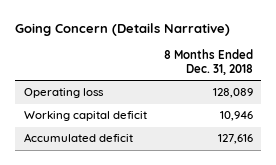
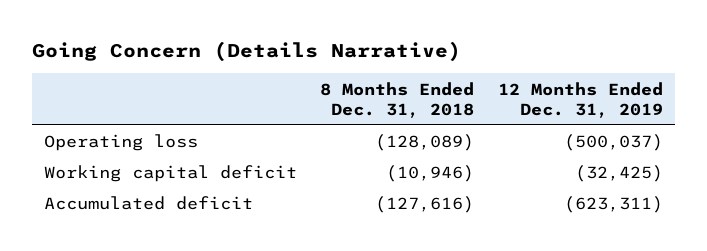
- | 8 Months Ended Dec. 31, 2018
+ | 8 Months Ended Dec. 31, 2018 | 12 Months Ended Dec. 31, 2019
- Operating loss | 128,089
- Working capital deficit | 10,946
- Accumulated deficit | 127,616
+ Operating loss | (128,089) | (500,037)
+ Working capital deficit | (10,946) | (32,425)
+ Accumulated deficit | (127,616) | (623,311)

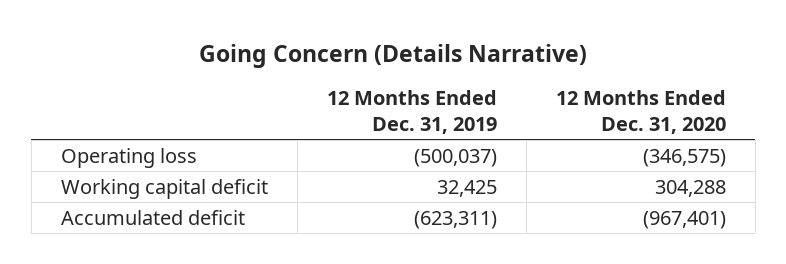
- | 8 Months Ended Dec. 31, 2018 | 12 Months Ended Dec. 31, 2019
+ | 12 Months Ended Dec. 31, 2019 | 12 Months Ended Dec. 31, 2020
- Working capital deficit | (10,946) | (32,425)
+ Working capital deficit | 32,425 | 304,288

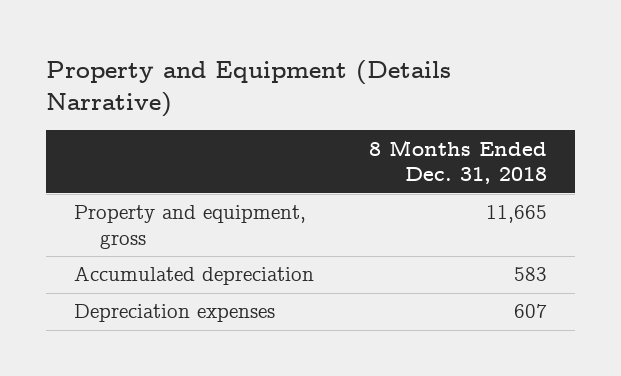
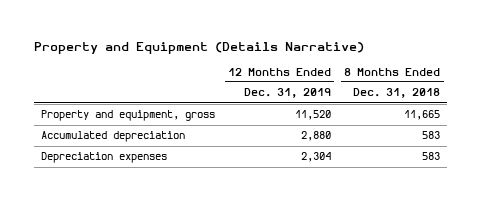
- | 8 Months Ended Dec. 31, 2018
+ | 12 Months Ended Dec. 31, 2019 | 8 Months Ended Dec. 31, 2018
- Depreciation expenses | 607
+ Depreciation expenses | 2,304 | 583

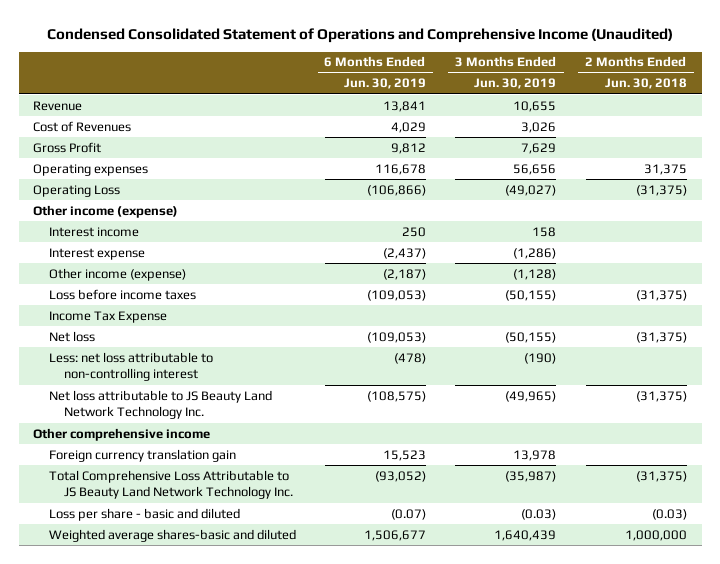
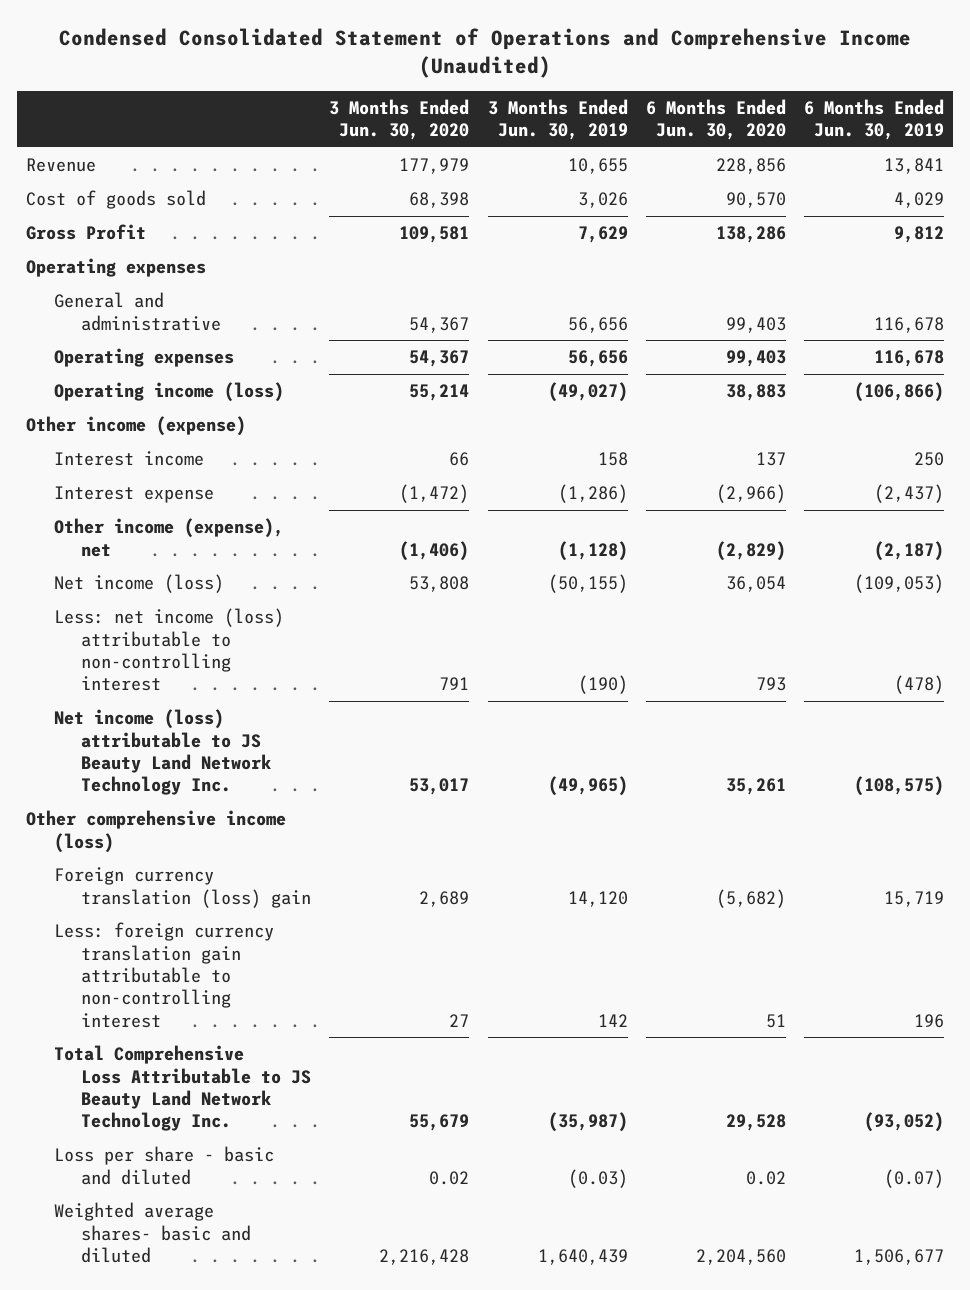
- | 6 Months Ended Jun. 30, 2019 | 3 Months Ended Jun. 30, 2019 | 2 Months Ended Jun. 30, 2018
+ | 3 Months Ended Jun. 30, 2020 | 3 Months Ended Jun. 30, 2019 | 6 Months Ended Jun. 30, 2020 | 6 Months Ended Jun. 30, 2019
- Cost of Revenues | 4,029 | 3,026 |
+ Cost of goods sold | 68,398 | 3,026 | 90,570 | 4,029
+ Operating expenses
+ General and administrative | 54,367 | 56,656 | 99,403 | 116,678
- Operating Loss | (106,866) | (49,027) | (31,375)
+ Operating income (loss) | 55,214 | (49,027) | 38,883 | (106,866)
- Other income (expense) | (2,187) | (1,128) |
- Loss before income taxes | (109,053) | (50,155) | (31,375)
- Income Tax Expense
- Net loss | (109,053) | (50,155) | (31,375)
- Less: net loss attributable to non-controlling interest | (478) | (190) |
- Net loss attributable to JS Beauty Land Network Technology Inc. | (108,575) | (49,965) | (31,375)
- Other comprehensive income
- Foreign currency translation gain | 15,523 | 13,978 |
+ Other income (expense), net | (1,406) | (1,128) | (2,829) | (2,187)
+ Net income (loss) | 53,808 | (50,155) | 36,054 | (109,053)
+ Less: net income (loss) attributable to non-controlling interest | 791 | (190) | 793 | (478)
+ Net income (loss) attributable to JS Beauty Land Network Technology Inc. | 53,017 | (49,965) | 35,261 | (108,575)
+ Other comprehensive income (loss)
+ Foreign currency translation (loss) gain | 2,689 | 14,120 | (5,682) | 15,719
+ Less: foreign currency translation gain attributable to non-controlling interest | 27 | 142 | 51 | 196
- Weighted average shares-basic and diluted | 1,506,677 | 1,640,439 | 1,000,000
+ Weighted average shares- basic and diluted | 2,216,428 | 1,640,439 | 2,204,560 | 1,506,677

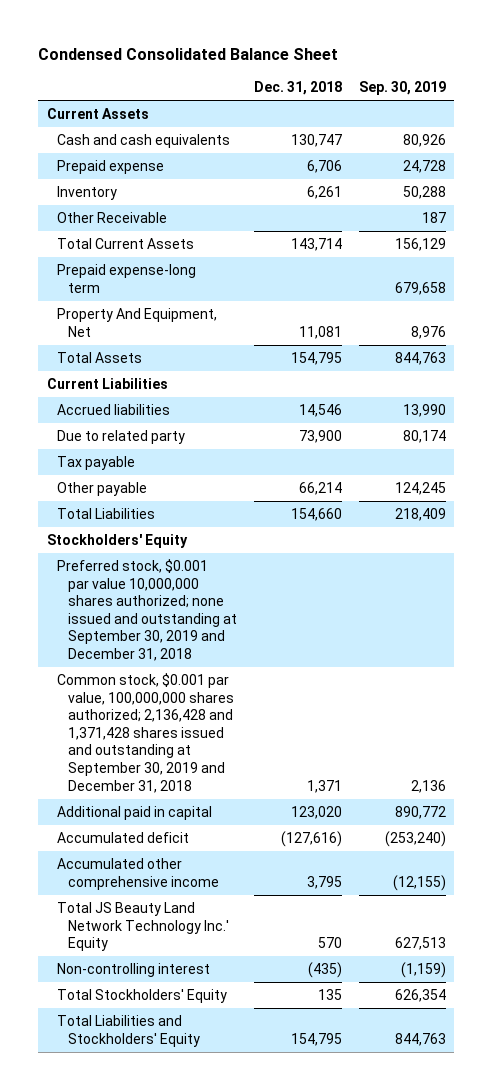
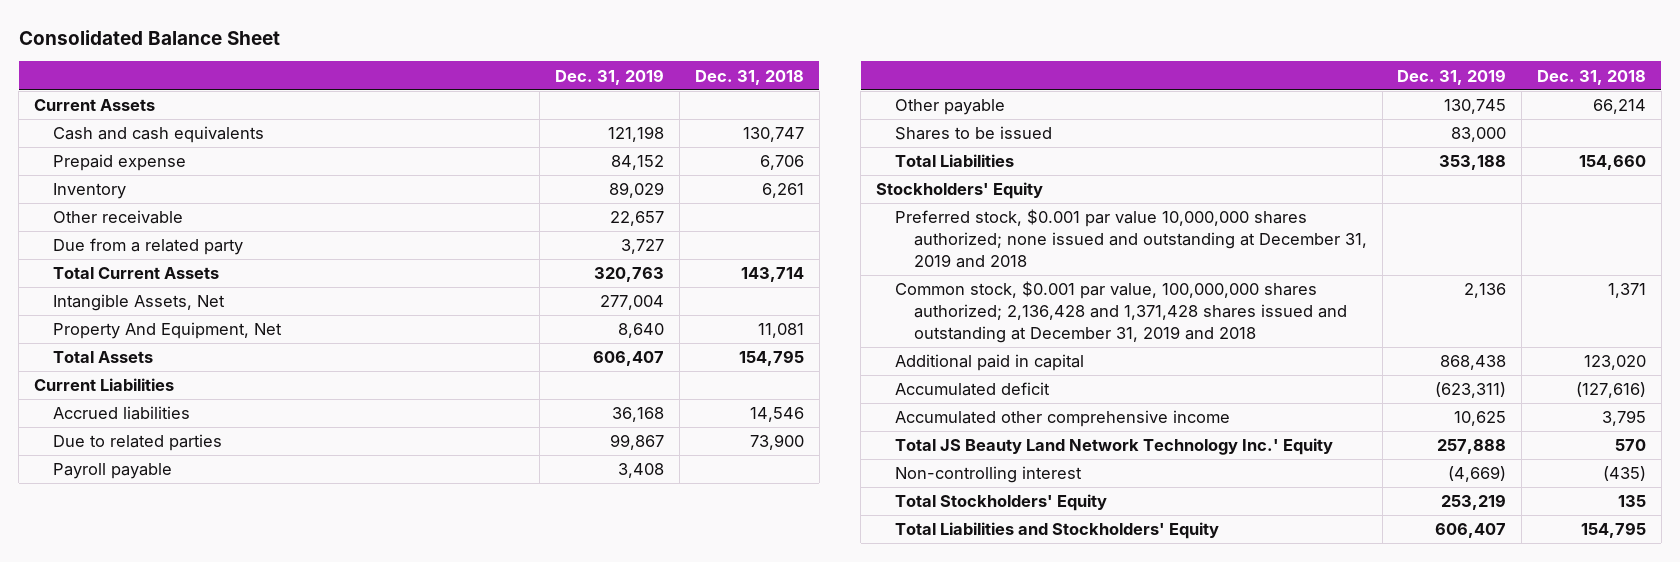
- Condensed Consolidated Balance Sheet
+ Consolidated Balance Sheet
- | Dec. 31, 2018 | Sep. 30, 2019
+ | Dec. 31, 2019 | Dec. 31, 2018
- Other Receivable | | 187
+ Other receivable | 22,657 |
+ Due from a related party | 3,727 |
- Prepaid expense-long term | | 679,658
+ Intangible Assets, Net | 277,004 |
- Due to related party | 73,900 | 80,174
- Tax payable
+ Due to related parties | 99,867 | 73,900
+ Payroll payable | 3,408 |
+ Shares to be issued | 83,000 |
- Preferred stock, $0.001 par value 10,000,000 shares authorized; none issued and outstanding at September 30, 2019 and December 31, 2018
- Common stock, $0.001 par value, 100,000,000 shares authorized; 2,136,428 and 1,371,428 shares issued and outstanding at September 30, 2019 and December 31, 2018 | 1,371 | 2,136
+ Preferred stock, $0.001 par value 10,000,000 shares authorized; none issued and outstanding at December 31, 2019 and 2018
+ Common stock, $0.001 par value, 100,000,000 shares authorized; 2,136,428 and 1,371,428 shares issued and outstanding at December 31, 2019 and 2018 | 2,136 | 1,371

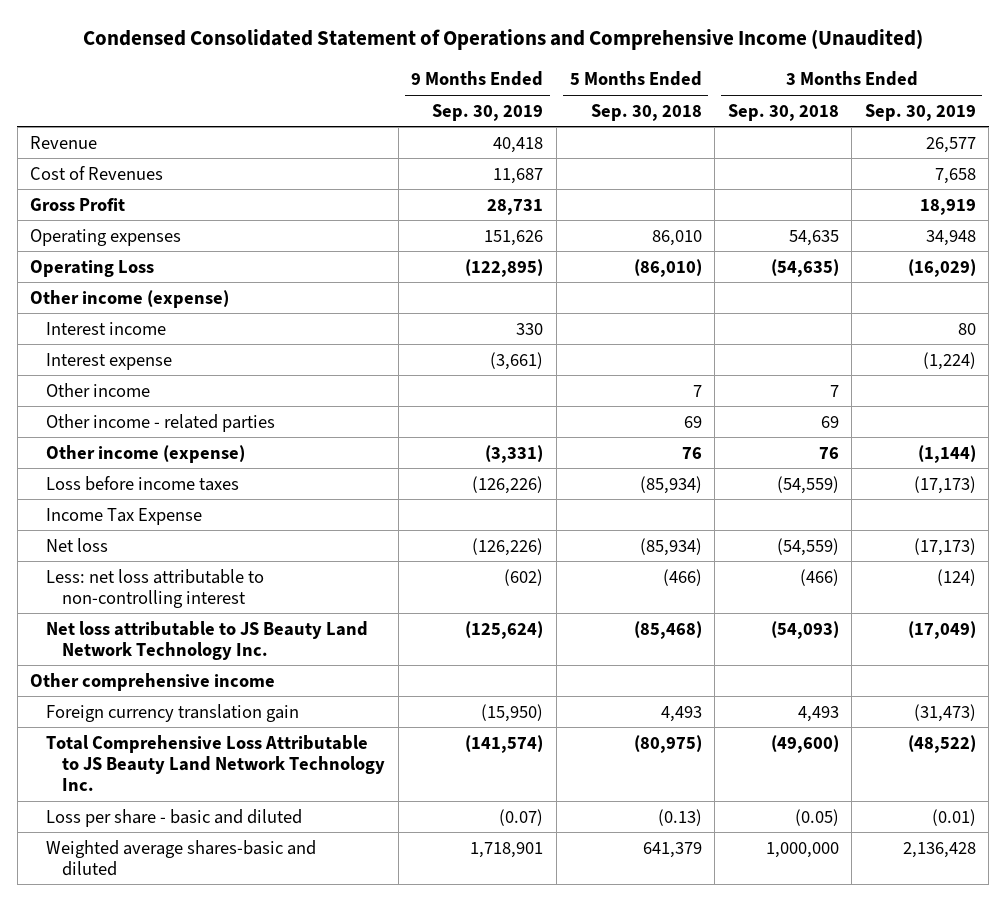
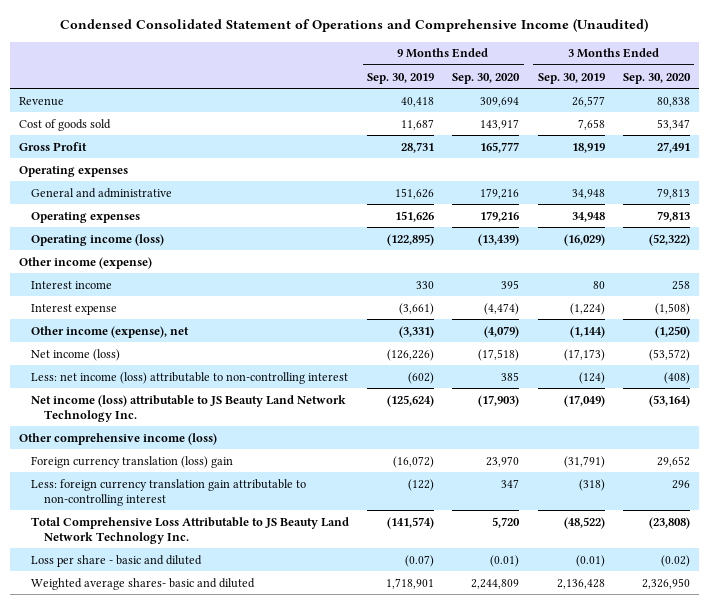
- | 9 Months Ended Sep. 30, 2019 | 5 Months Ended Sep. 30, 2018 | 3 Months Ended Sep. 30, 2018 | 3 Months Ended Sep. 30, 2019
+ | 9 Months Ended Sep. 30, 2019 | 9 Months Ended Sep. 30, 2020 | 3 Months Ended Sep. 30, 2019 | 3 Months Ended Sep. 30, 2020
- Cost of Revenues | 11,687 | | | 7,658
+ Cost of goods sold | 11,687 | 143,917 | 7,658 | 53,347
+ Operating expenses
+ General and administrative | 151,626 | 179,216 | 34,948 | 79,813
- Operating Loss | (122,895) | (86,010) | (54,635) | (16,029)
+ Operating income (loss) | (122,895) | (13,439) | (16,029) | (52,322)
- Other income | | 7 | 7 |
- Other income - related parties | | 69 | 69 |
- Other income (expense) | (3,331) | 76 | 76 | (1,144)
- Loss before income taxes | (126,226) | (85,934) | (54,559) | (17,173)
- Income Tax Expense
- Net loss | (126,226) | (85,934) | (54,559) | (17,173)
- Less: net loss attributable to non-controlling interest | (602) | (466) | (466) | (124)
- Net loss attributable to JS Beauty Land Network Technology Inc. | (125,624) | (85,468) | (54,093) | (17,049)
- Other comprehensive income
- Foreign currency translation gain | (15,950) | 4,493 | 4,493 | (31,473)
+ Other income (expense), net | (3,331) | (4,079) | (1,144) | (1,250)
+ Net income (loss) | (126,226) | (17,518) | (17,173) | (53,572)
+ Less: net income (loss) attributable to non-controlling interest | (602) | 385 | (124) | (408)
+ Net income (loss) attributable to JS Beauty Land Network Technology Inc. | (125,624) | (17,903) | (17,049) | (53,164)
+ Other comprehensive income (loss)
+ Foreign currency translation (loss) gain | (16,072) | 23,970 | (31,791) | 29,652
+ Less: foreign currency translation gain attributable to non-controlling interest | (122) | 347 | (318) | 296
- Weighted average shares-basic and diluted | 1,718,901 | 641,379 | 1,000,000 | 2,136,428
+ Weighted average shares- basic and diluted | 1,718,901 | 2,244,809 | 2,136,428 | 2,326,950

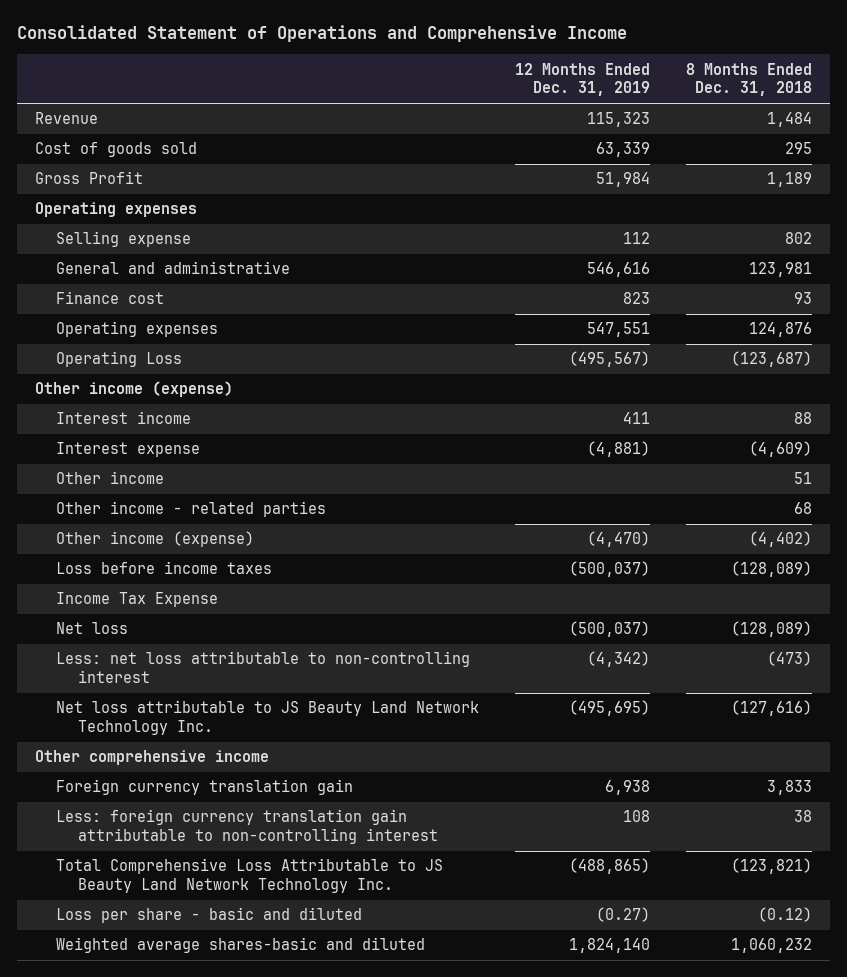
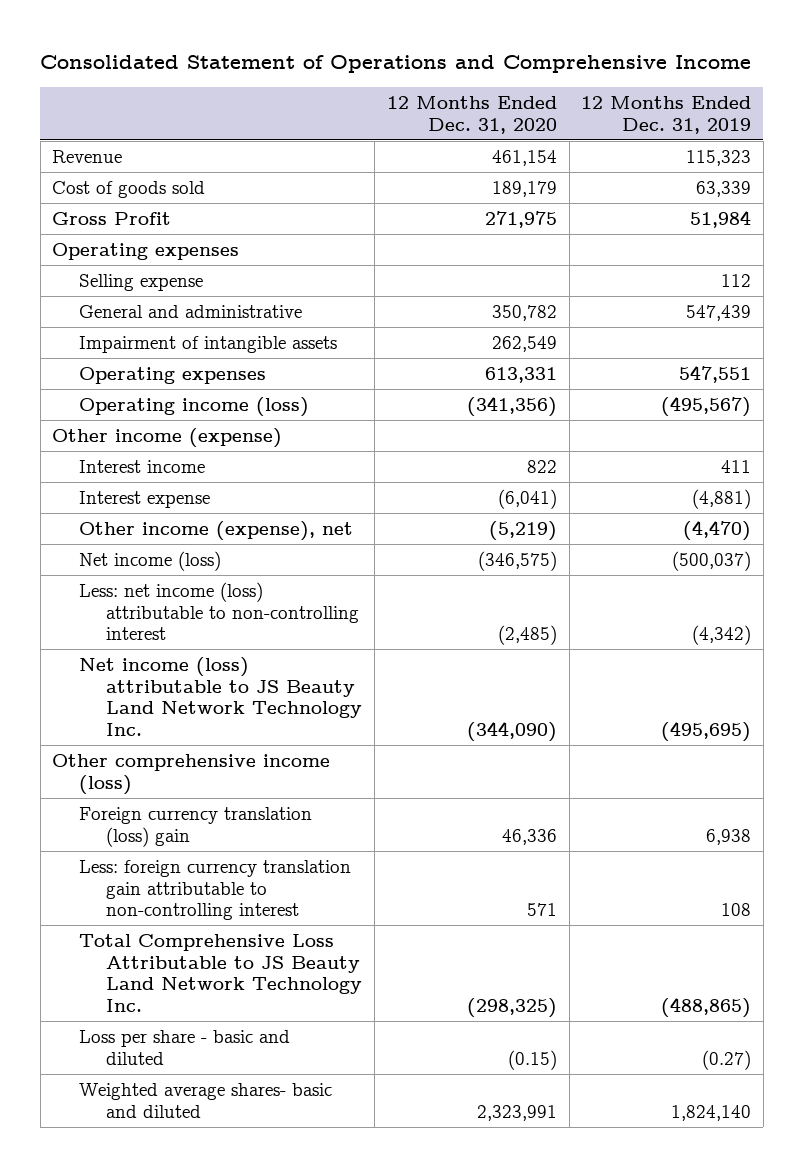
- | 12 Months Ended Dec. 31, 2019 | 8 Months Ended Dec. 31, 2018
+ | 12 Months Ended Dec. 31, 2020 | 12 Months Ended Dec. 31, 2019
- General and administrative | 546,616 | 123,981
- Finance cost | 823 | 93
+ General and administrative | 350,782 | 547,439
+ Impairment of intangible assets | 262,549 |
- Operating Loss | (495,567) | (123,687)
+ Operating income (loss) | (341,356) | (495,567)
- Other income | | 51
- Other income - related parties | | 68
- Other income (expense) | (4,470) | (4,402)
- Loss before income taxes | (500,037) | (128,089)
- Income Tax Expense
- Net loss | (500,037) | (128,089)
- Less: net loss attributable to non-controlling interest | (4,342) | (473)
- Net loss attributable to JS Beauty Land Network Technology Inc. | (495,695) | (127,616)
- Other comprehensive income
- Foreign currency translation gain | 6,938 | 3,833
+ Other income (expense), net | (5,219) | (4,470)
+ Net income (loss) | (346,575) | (500,037)
+ Less: net income (loss) attributable to non-controlling interest | (2,485) | (4,342)
+ Net income (loss) attributable to JS Beauty Land Network Technology Inc. | (344,090) | (495,695)
+ Other comprehensive income (loss)
+ Foreign currency translation (loss) gain | 46,336 | 6,938
- Weighted average shares-basic and diluted | 1,824,140 | 1,060,232
+ Weighted average shares- basic and diluted | 2,323,991 | 1,824,140

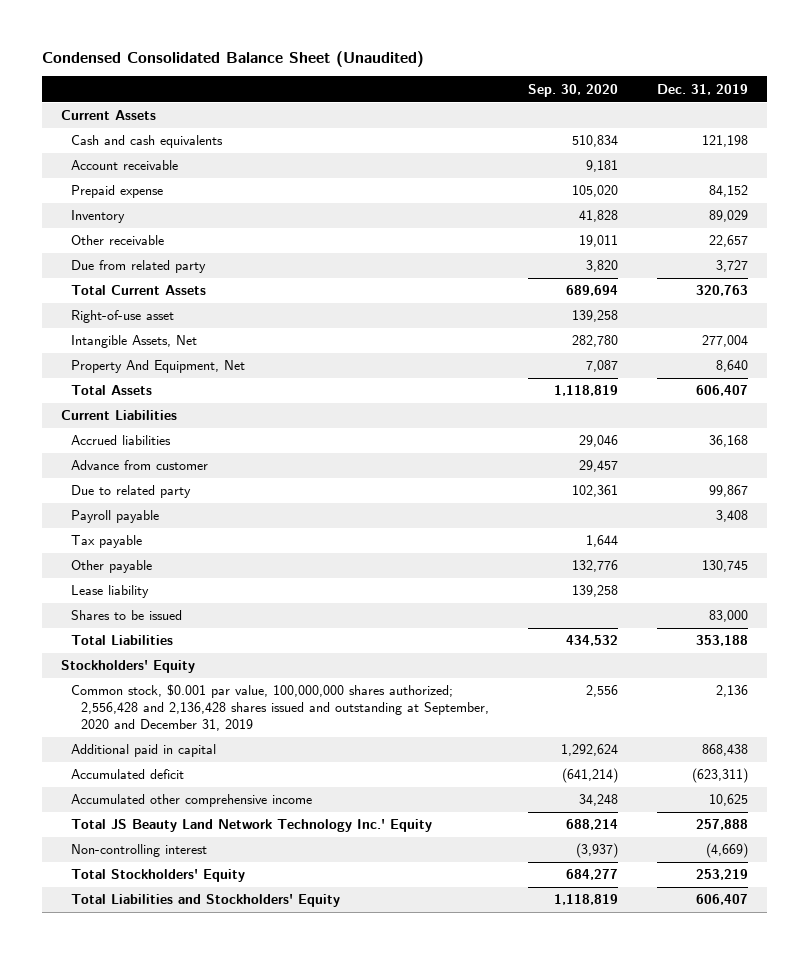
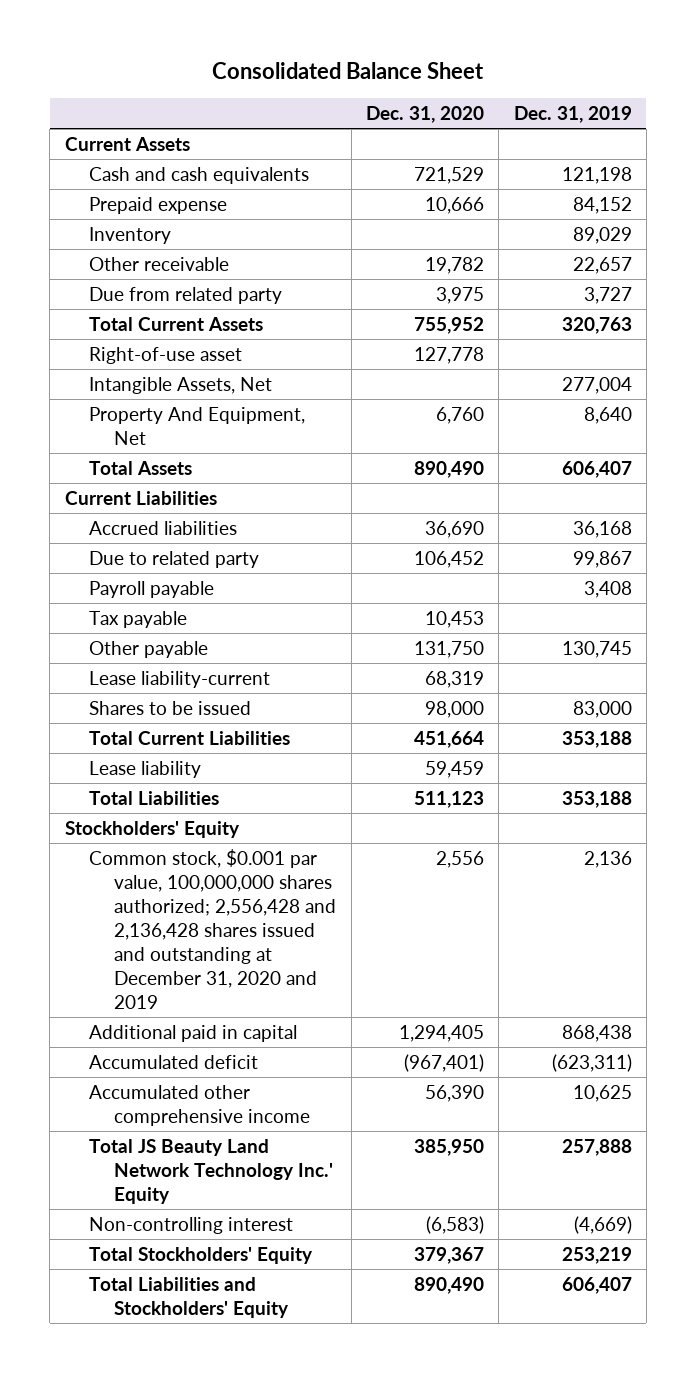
- Condensed Consolidated Balance Sheet (Unaudited)
+ Consolidated Balance Sheet
- | Sep. 30, 2020 | Dec. 31, 2019
+ | Dec. 31, 2020 | Dec. 31, 2019
- Account receivable | 9,181 |
- Advance from customer | 29,457 |
+ Lease liability-current | 68,319 |
+ Total Current Liabilities | 451,664 | 353,188
moved down: Lease liability | 59,459 |
- Common stock, $0.001 par value, 100,000,000 shares authorized; 2,556,428 and 2,136,428 shares issued and outstanding at September, 2020 and December 31, 2019 | 2,556 | 2,136
+ Common stock, $0.001 par value, 100,000,000 shares authorized; 2,556,428 and 2,136,428 shares issued and outstanding at December 31, 2020 and 2019 | 2,556 | 2,136

